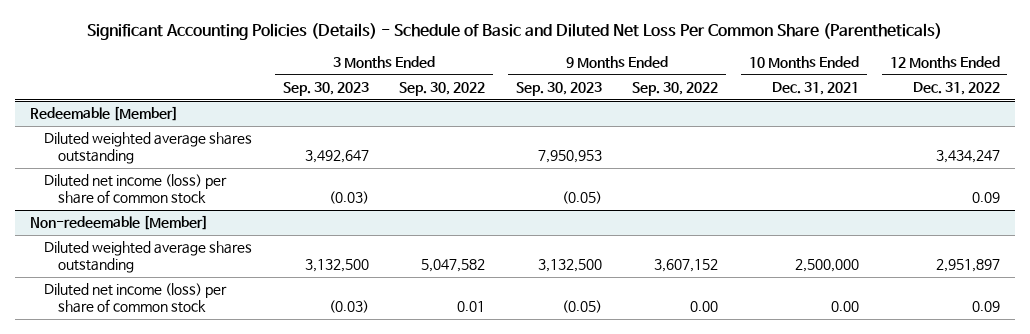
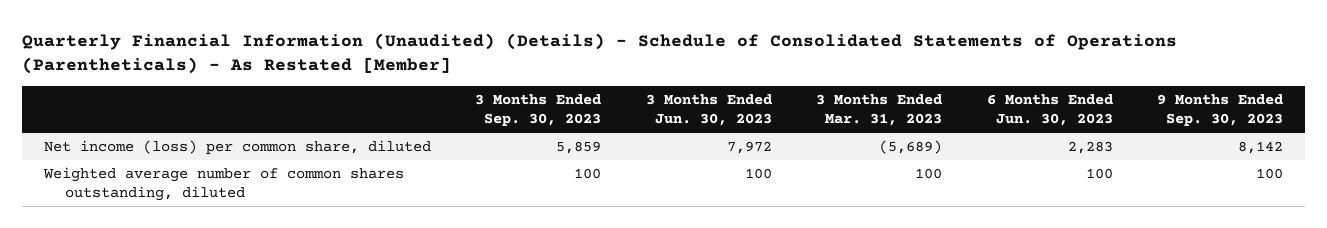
- Significant Accounting Policies (Details) - Schedule of Basic and Diluted Net Loss Per Common Share (Parentheticals)
+ Quarterly Financial Information (Unaudited) (Details) - Schedule of Consolidated Statements of Operations (Parentheticals) - As Restated [Member]
- | 3 Months Ended Sep. 30, 2023 | 3 Months Ended Sep. 30, 2022 | 9 Months Ended Sep. 30, 2023 | 9 Months Ended Sep. 30, 2022 | 10 Months Ended Dec. 31, 2021 | 12 Months Ended Dec. 31, 2022
+ | 3 Months Ended Sep. 30, 2023 | 3 Months Ended Jun. 30, 2023 | 3 Months Ended Mar. 31, 2023 | 6 Months Ended Jun. 30, 2023 | 9 Months Ended Sep. 30, 2023
- Redeemable [Member]
- Diluted weighted average shares outstanding | 3,492,647 | | 7,950,953 | | | 3,434,247
- Diluted net income (loss) per share of common stock | (0.03) | | (0.05) | | | 0.09
- Non-redeemable [Member]
- Diluted weighted average shares outstanding | 3,132,500 | 5,047,582 | 3,132,500 | 3,607,152 | 2,500,000 | 2,951,897
- Diluted net income (loss) per share of common stock | (0.03) | 0.01 | (0.05) | 0.00 | 0.00 | 0.09
+ Net income (loss) per common share, diluted | 5,859 | 7,972 | (5,689) | 2,283 | 8,142
+ Weighted average number of common shares outstanding, diluted | 100 | 100 | 100 | 100 | 100

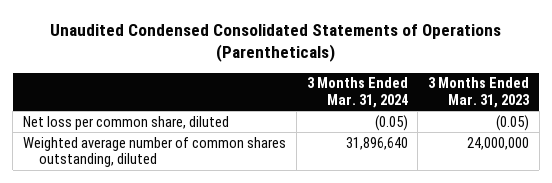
- Quarterly Financial Information (Unaudited) (Details) - Schedule of Consolidated Statements of Operations (Parentheticals) - As Restated [Member]
+ Unaudited Condensed Consolidated Statements of Operations (Parentheticals)
- | 3 Months Ended Sep. 30, 2023 | 3 Months Ended Jun. 30, 2023 | 3 Months Ended Mar. 31, 2023 | 6 Months Ended Jun. 30, 2023 | 9 Months Ended Sep. 30, 2023
+ | 3 Months Ended Mar. 31, 2024 | 3 Months Ended Mar. 31, 2023
- Net income (loss) per common share, diluted | 5,859 | 7,972 | (5,689) | 2,283 | 8,142
- Weighted average number of common shares outstanding, diluted | 100 | 100 | 100 | 100 | 100
+ Net loss per common share, diluted | (0.05) | (0.05)
+ Weighted average number of common shares outstanding, diluted | 31,896,640 | 24,000,000

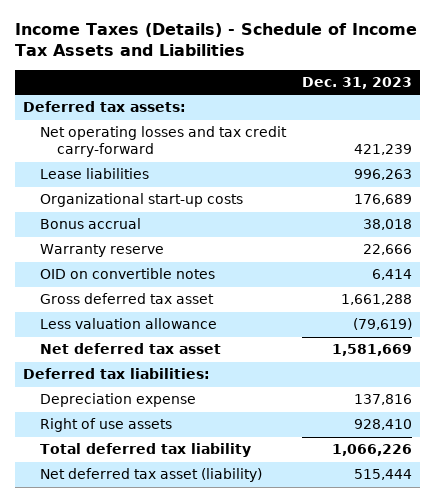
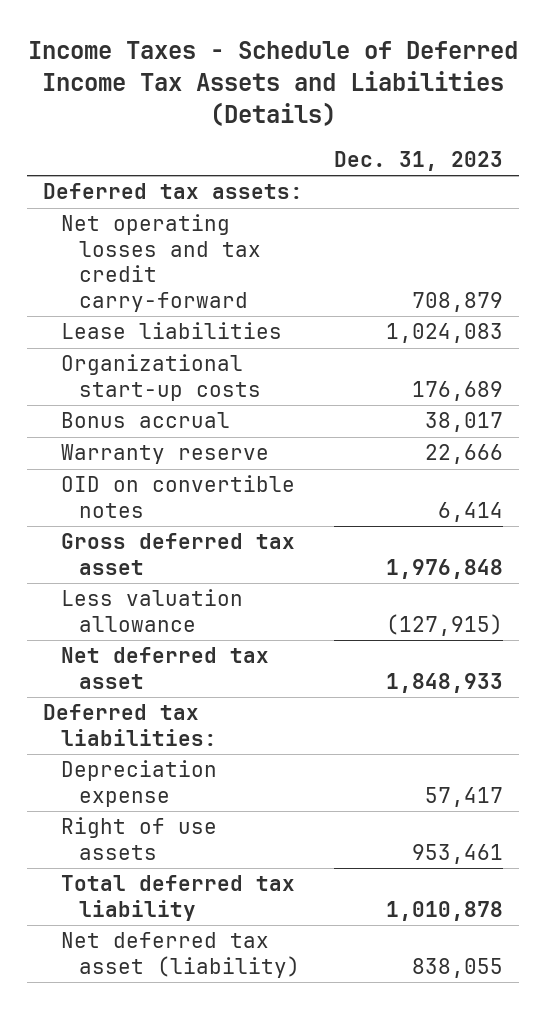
- Income Taxes (Details) - Schedule of Income Tax Assets and Liabilities
+ Income Taxes - Schedule of Deferred Income Tax Assets and Liabilities (Details)
- Net operating losses and tax credit carry-forward | 421,239
- Lease liabilities | 996,263
+ Net operating losses and tax credit carry-forward | 708,879
+ Lease liabilities | 1,024,083
- Bonus accrual | 38,018
+ Bonus accrual | 38,017
- Gross deferred tax asset | 1,661,288
- Less valuation allowance | (79,619)
- Net deferred tax asset | 1,581,669
+ Gross deferred tax asset | 1,976,848
+ Less valuation allowance | (127,915)
+ Net deferred tax asset | 1,848,933
- Depreciation expense | 137,816
- Right of use assets | 928,410
- Total deferred tax liability | 1,066,226
- Net deferred tax asset (liability) | 515,444
+ Depreciation expense | 57,417
+ Right of use assets | 953,461
+ Total deferred tax liability | 1,010,878
+ Net deferred tax asset (liability) | 838,055

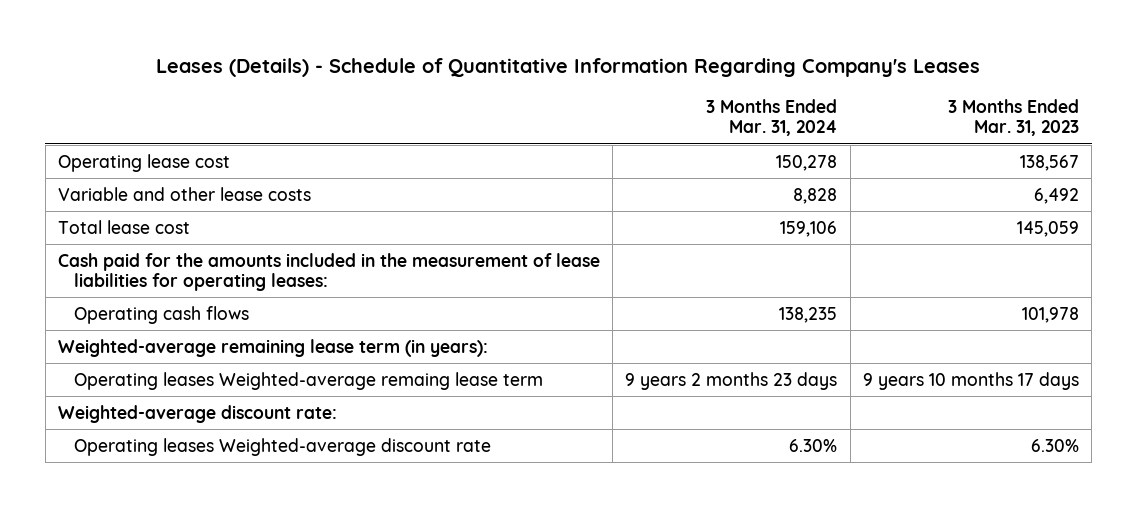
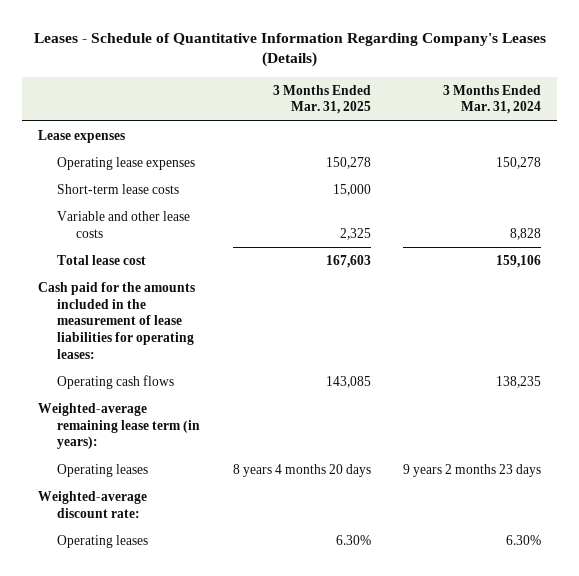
- Leases (Details) - Schedule of Quantitative Information Regarding Company's Leases
+ Leases - Schedule of Quantitative Information Regarding Company's Leases (Details)
- | 3 Months Ended Mar. 31, 2024 | 3 Months Ended Mar. 31, 2023
+ | 3 Months Ended Mar. 31, 2025 | 3 Months Ended Mar. 31, 2024
- Operating lease cost | 150,278 | 138,567
+ Lease expenses
+ Operating lease expenses | 150,278 | 150,278
+ Short-term lease costs | 15,000 |
- Operating leases Weighted-average remaing lease term | 9 years 2 months 23 days | 9 years 10 months 17 days
+ Operating leases | 8 years 4 months 20 days | 9 years 2 months 23 days
- Operating leases Weighted-average discount rate | 6.30% | 6.30%
+ Operating leases | 6.30% | 6.30%

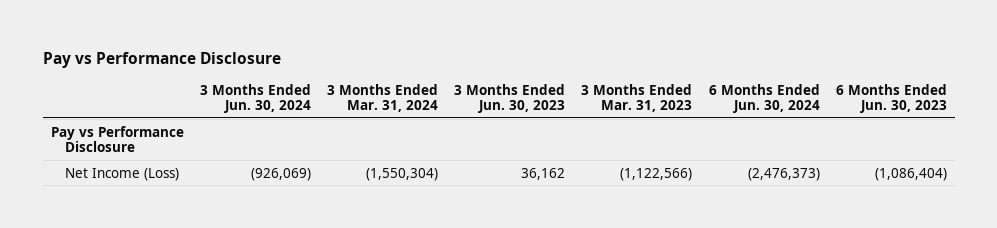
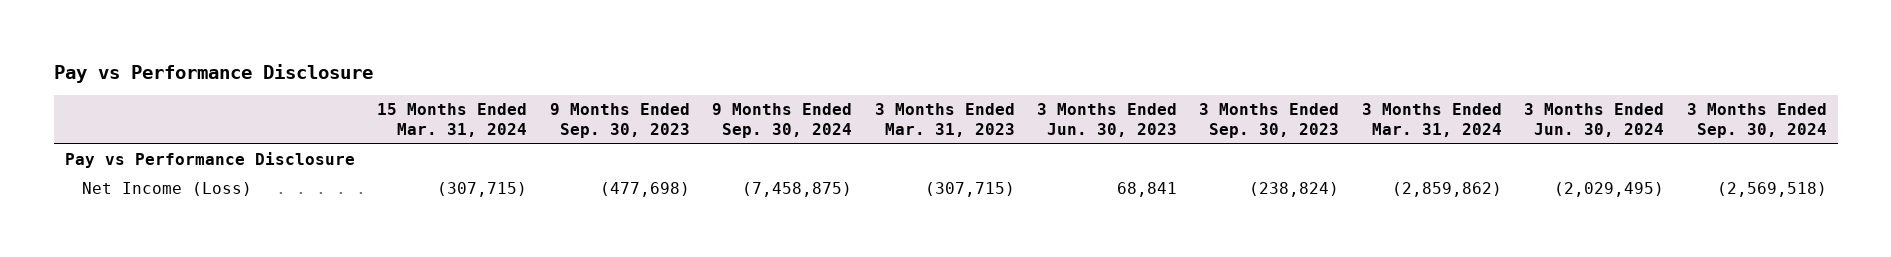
- | 3 Months Ended Jun. 30, 2024 | 3 Months Ended Mar. 31, 2024 | 3 Months Ended Jun. 30, 2023 | 3 Months Ended Mar. 31, 2023 | 6 Months Ended Jun. 30, 2024 | 6 Months Ended Jun. 30, 2023
+ | 15 Months Ended Mar. 31, 2024 | 9 Months Ended Sep. 30, 2023 | 9 Months Ended Sep. 30, 2024 | 3 Months Ended Mar. 31, 2023 | 3 Months Ended Jun. 30, 2023 | 3 Months Ended Sep. 30, 2023 | 3 Months Ended Mar. 31, 2024 | 3 Months Ended Jun. 30, 2024 | 3 Months Ended Sep. 30, 2024
- Net Income (Loss) | (926,069) | (1,550,304) | 36,162 | (1,122,566) | (2,476,373) | (1,086,404)
+ Net Income (Loss) | (307,715) | (477,698) | (7,458,875) | (307,715) | 68,841 | (238,824) | (2,859,862) | (2,029,495) | (2,569,518)

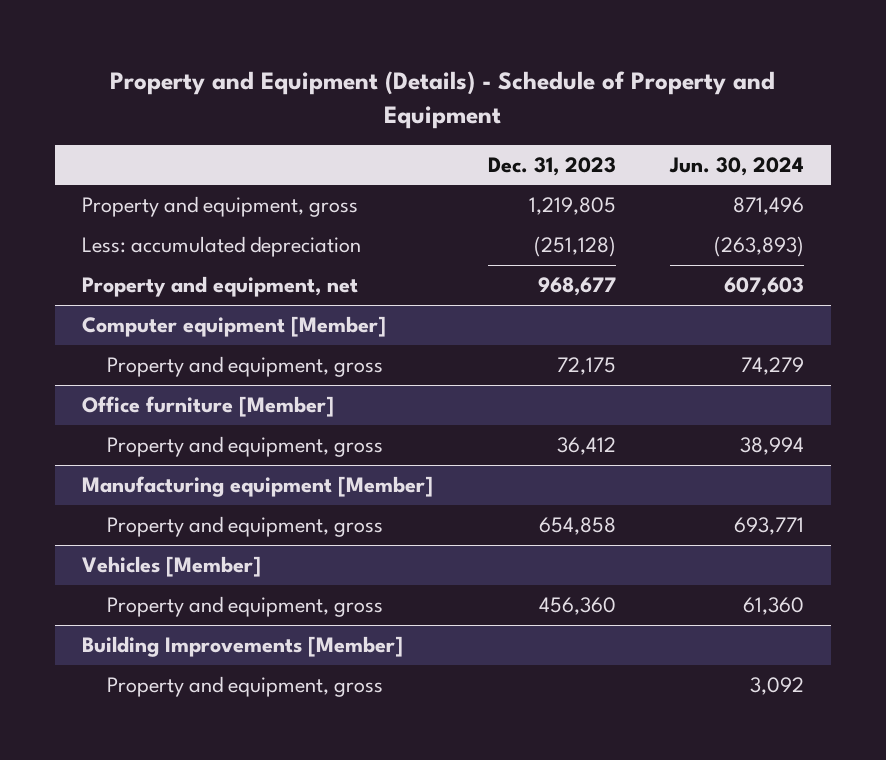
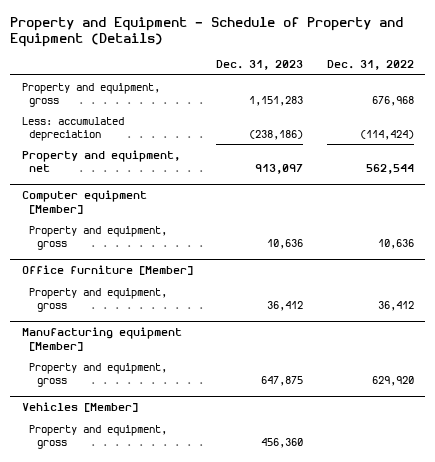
- Property and Equipment (Details) - Schedule of Property and Equipment
+ Property and Equipment - Schedule of Property and Equipment (Details)
- | Dec. 31, 2023 | Jun. 30, 2024
+ | Dec. 31, 2023 | Dec. 31, 2022
- Property and equipment, gross | 1,219,805 | 871,496
- Less: accumulated depreciation | (251,128) | (263,893)
- Property and equipment, net | 968,677 | 607,603
+ Property and equipment, gross | 1,151,283 | 676,968
+ Less: accumulated depreciation | (238,186) | (114,424)
+ Property and equipment, net | 913,097 | 562,544
@ Computer equipment [Member]
- Property and equipment, gross | 72,175 | 74,279
+ Property and equipment, gross | 10,636 | 10,636
@ Manufacturing equipment [Member]
- Property and equipment, gross | 654,858 | 693,771
+ Property and equipment, gross | 647,875 | 629,920
- Building Improvements [Member]
- Property and equipment, gross | | 3,092

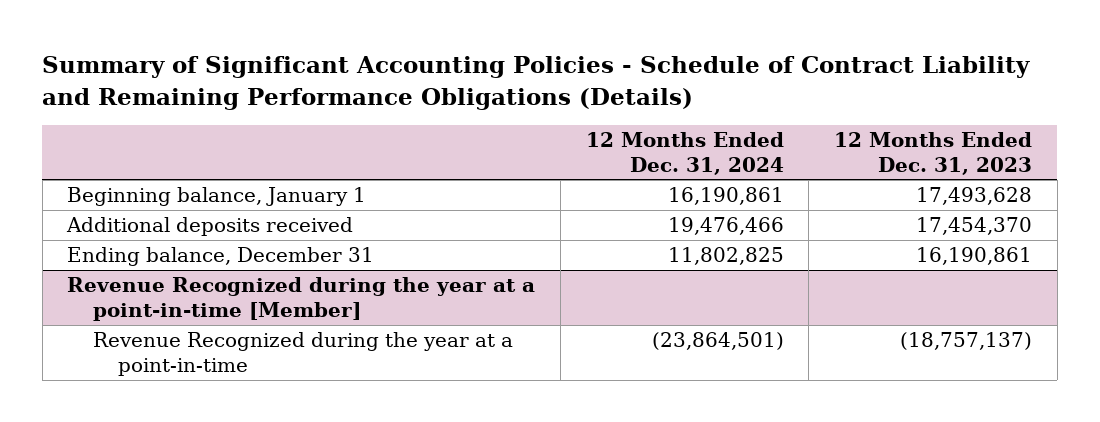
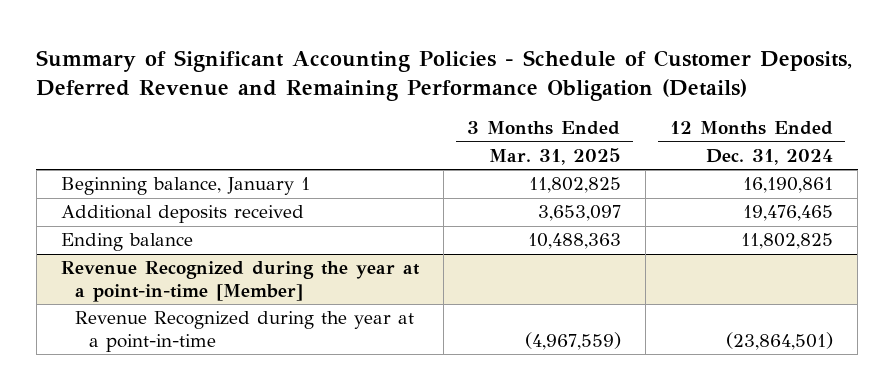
- Summary of Significant Accounting Policies - Schedule of Contract Liability and Remaining Performance Obligations (Details)
+ Summary of Significant Accounting Policies - Schedule of Customer Deposits, Deferred Revenue and Remaining Performance Obligation (Details)
- | 12 Months Ended Dec. 31, 2024 | 12 Months Ended Dec. 31, 2023
+ | 3 Months Ended Mar. 31, 2025 | 12 Months Ended Dec. 31, 2024
- Additional deposits received | 19,476,466 | 17,454,370
- Ending balance, December 31 | 11,802,825 | 16,190,861
+ Additional deposits received | 3,653,097 | 19,476,465
+ Ending balance | 10,488,363 | 11,802,825

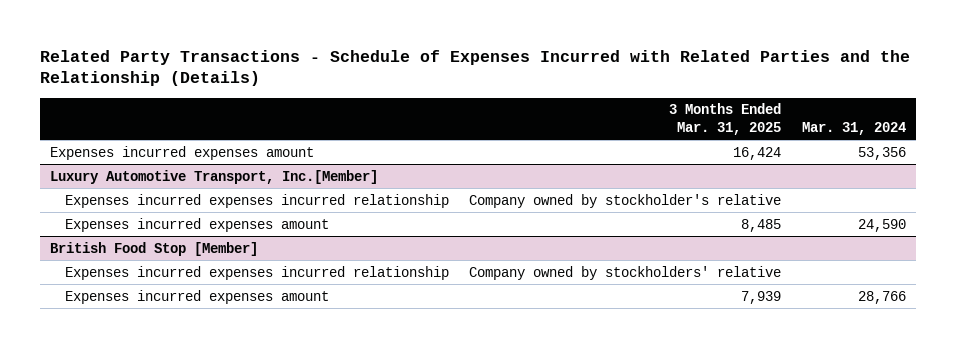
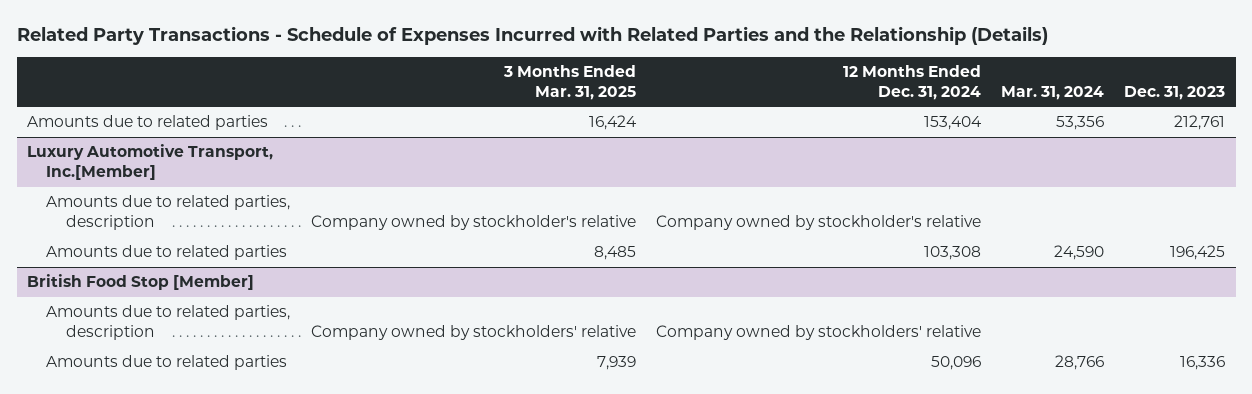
- | 3 Months Ended Mar. 31, 2025 | Mar. 31, 2024
+ | 3 Months Ended Mar. 31, 2025 | 12 Months Ended Dec. 31, 2024 | Mar. 31, 2024 | Dec. 31, 2023
- Expenses incurred expenses amount | 16,424 | 53,356
+ Amounts due to related parties | 16,424 | 153,404 | 53,356 | 212,761
@ Luxury Automotive Transport, Inc.[Member]
- Expenses incurred expenses incurred relationship | Company owned by stockholder's relative |
- Expenses incurred expenses amount | 8,485 | 24,590
+ Amounts due to related parties, description | Company owned by stockholder's relative | Company owned by stockholder's relative | |
+ Amounts due to related parties | 8,485 | 103,308 | 24,590 | 196,425
@ British Food Stop [Member]
- Expenses incurred expenses incurred relationship | Company owned by stockholders' relative |
- Expenses incurred expenses amount | 7,939 | 28,766
+ Amounts due to related parties, description | Company owned by stockholders' relative | Company owned by stockholders' relative | |
+ Amounts due to related parties | 7,939 | 50,096 | 28,766 | 16,336

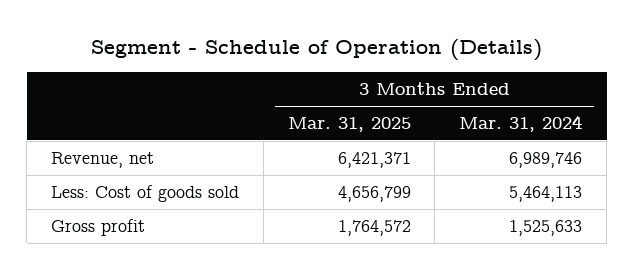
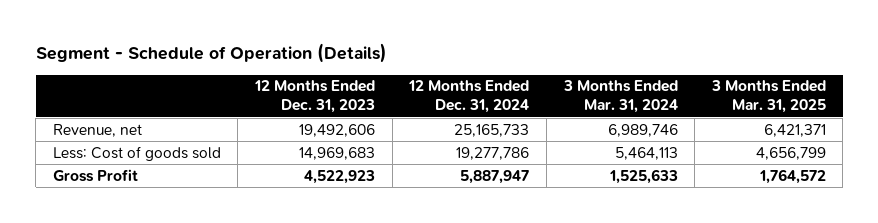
- | 3 Months Ended Mar. 31, 2025 | 3 Months Ended Mar. 31, 2024
+ | 12 Months Ended Dec. 31, 2023 | 12 Months Ended Dec. 31, 2024 | 3 Months Ended Mar. 31, 2024 | 3 Months Ended Mar. 31, 2025
- Gross profit | 1,764,572 | 1,525,633
+ Gross Profit | 4,522,923 | 5,887,947 | 1,525,633 | 1,764,572

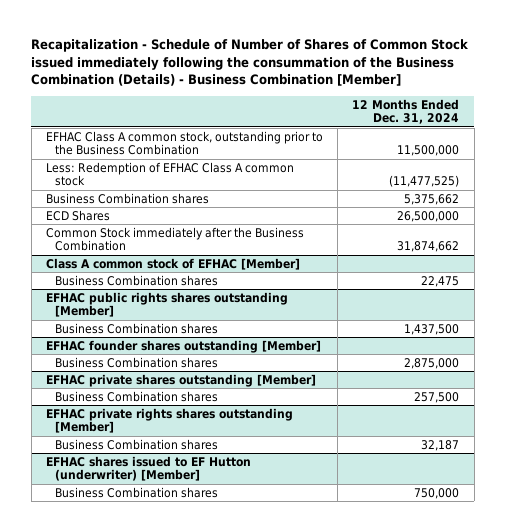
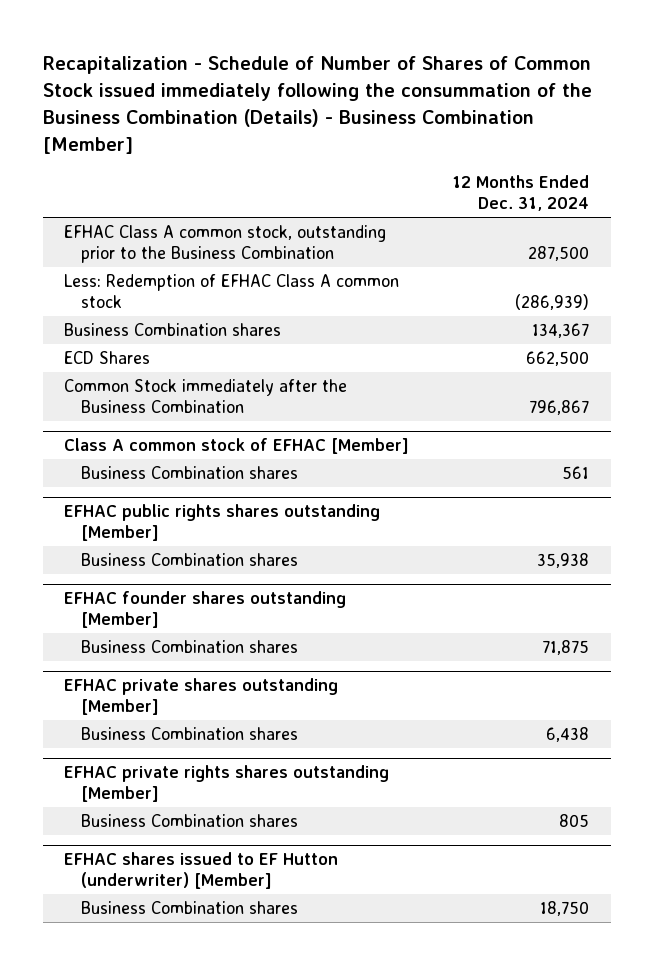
- EFHAC Class A common stock, outstanding prior to the Business Combination | 11,500,000
- Less: Redemption of EFHAC Class A common stock | (11,477,525)
- Business Combination shares | 5,375,662
- ECD Shares | 26,500,000
- Common Stock immediately after the Business Combination | 31,874,662
+ EFHAC Class A common stock, outstanding prior to the Business Combination | 287,500
+ Less: Redemption of EFHAC Class A common stock | (286,939)
+ Business Combination shares | 134,367
+ ECD Shares | 662,500
+ Common Stock immediately after the Business Combination | 796,867
@ Class A common stock of EFHAC [Member]
- Business Combination shares | 22,475
+ Business Combination shares | 561
@ EFHAC public rights shares outstanding [Member]
- Business Combination shares | 1,437,500
+ Business Combination shares | 35,938
@ EFHAC founder shares outstanding [Member]
- Business Combination shares | 2,875,000
+ Business Combination shares | 71,875
@ EFHAC private shares outstanding [Member]
- Business Combination shares | 257,500
+ Business Combination shares | 6,438
@ EFHAC private rights shares outstanding [Member]
- Business Combination shares | 32,187
+ Business Combination shares | 805
@ EFHAC shares issued to EF Hutton (underwriter) [Member]
- Business Combination shares | 750,000
+ Business Combination shares | 18,750

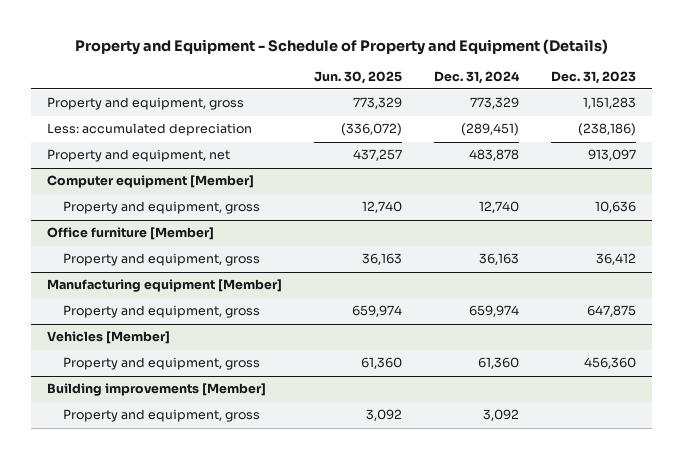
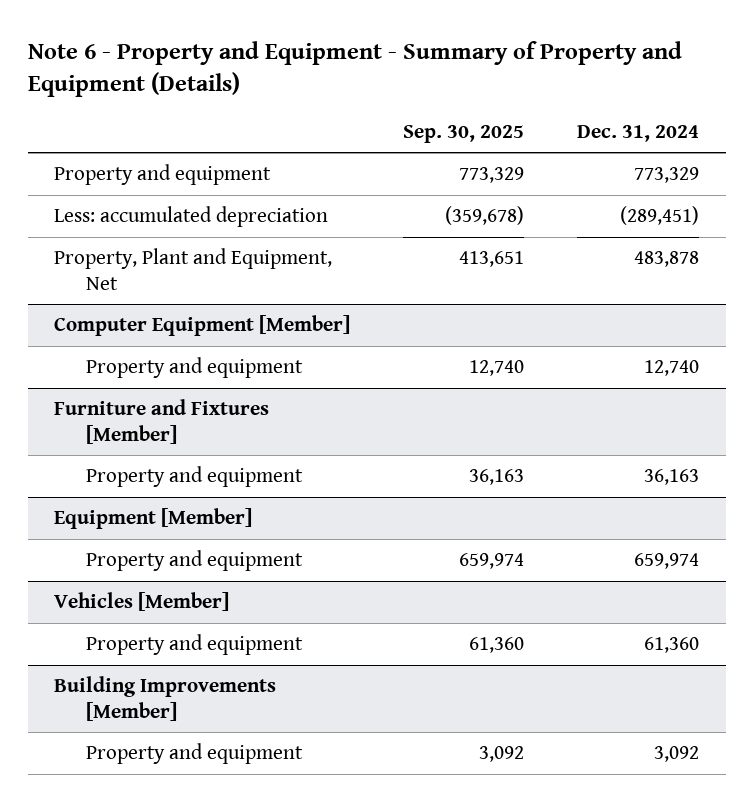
- Property and Equipment - Schedule of Property and Equipment (Details)
+ Note 6 - Property and Equipment - Summary of Property and Equipment (Details)
- | Jun. 30, 2025 | Dec. 31, 2024 | Dec. 31, 2023
+ | Sep. 30, 2025 | Dec. 31, 2024
- Property and equipment, gross | 773,329 | 773,329 | 1,151,283
+ Property and equipment | 773,329 | 773,329
- Property and equipment, net | 437,257 | 483,878 | 913,097
- Computer equipment [Member]
- Property and equipment, gross | 12,740 | 12,740 | 10,636
- Office furniture [Member]
- Property and equipment, gross | 36,163 | 36,163 | 36,412
- Manufacturing equipment [Member]
- Property and equipment, gross | 659,974 | 659,974 | 647,875
+ Property, Plant and Equipment, Net | 413,651 | 483,878
+ Computer Equipment [Member]
+ Property and equipment | 12,740 | 12,740
+ Furniture and Fixtures [Member]
+ Property and equipment | 36,163 | 36,163
+ Equipment [Member]
+ Property and equipment | 659,974 | 659,974
@ Vehicles [Member]
- Property and equipment, gross | 61,360 | 61,360 | 456,360
- Building improvements [Member]
- Property and equipment, gross | 3,092 | 3,092 |
@ Vehicles [Member]
+ Property and equipment | 61,360 | 61,360
+ Building Improvements [Member]
+ Property and equipment | 3,092 | 3,092

